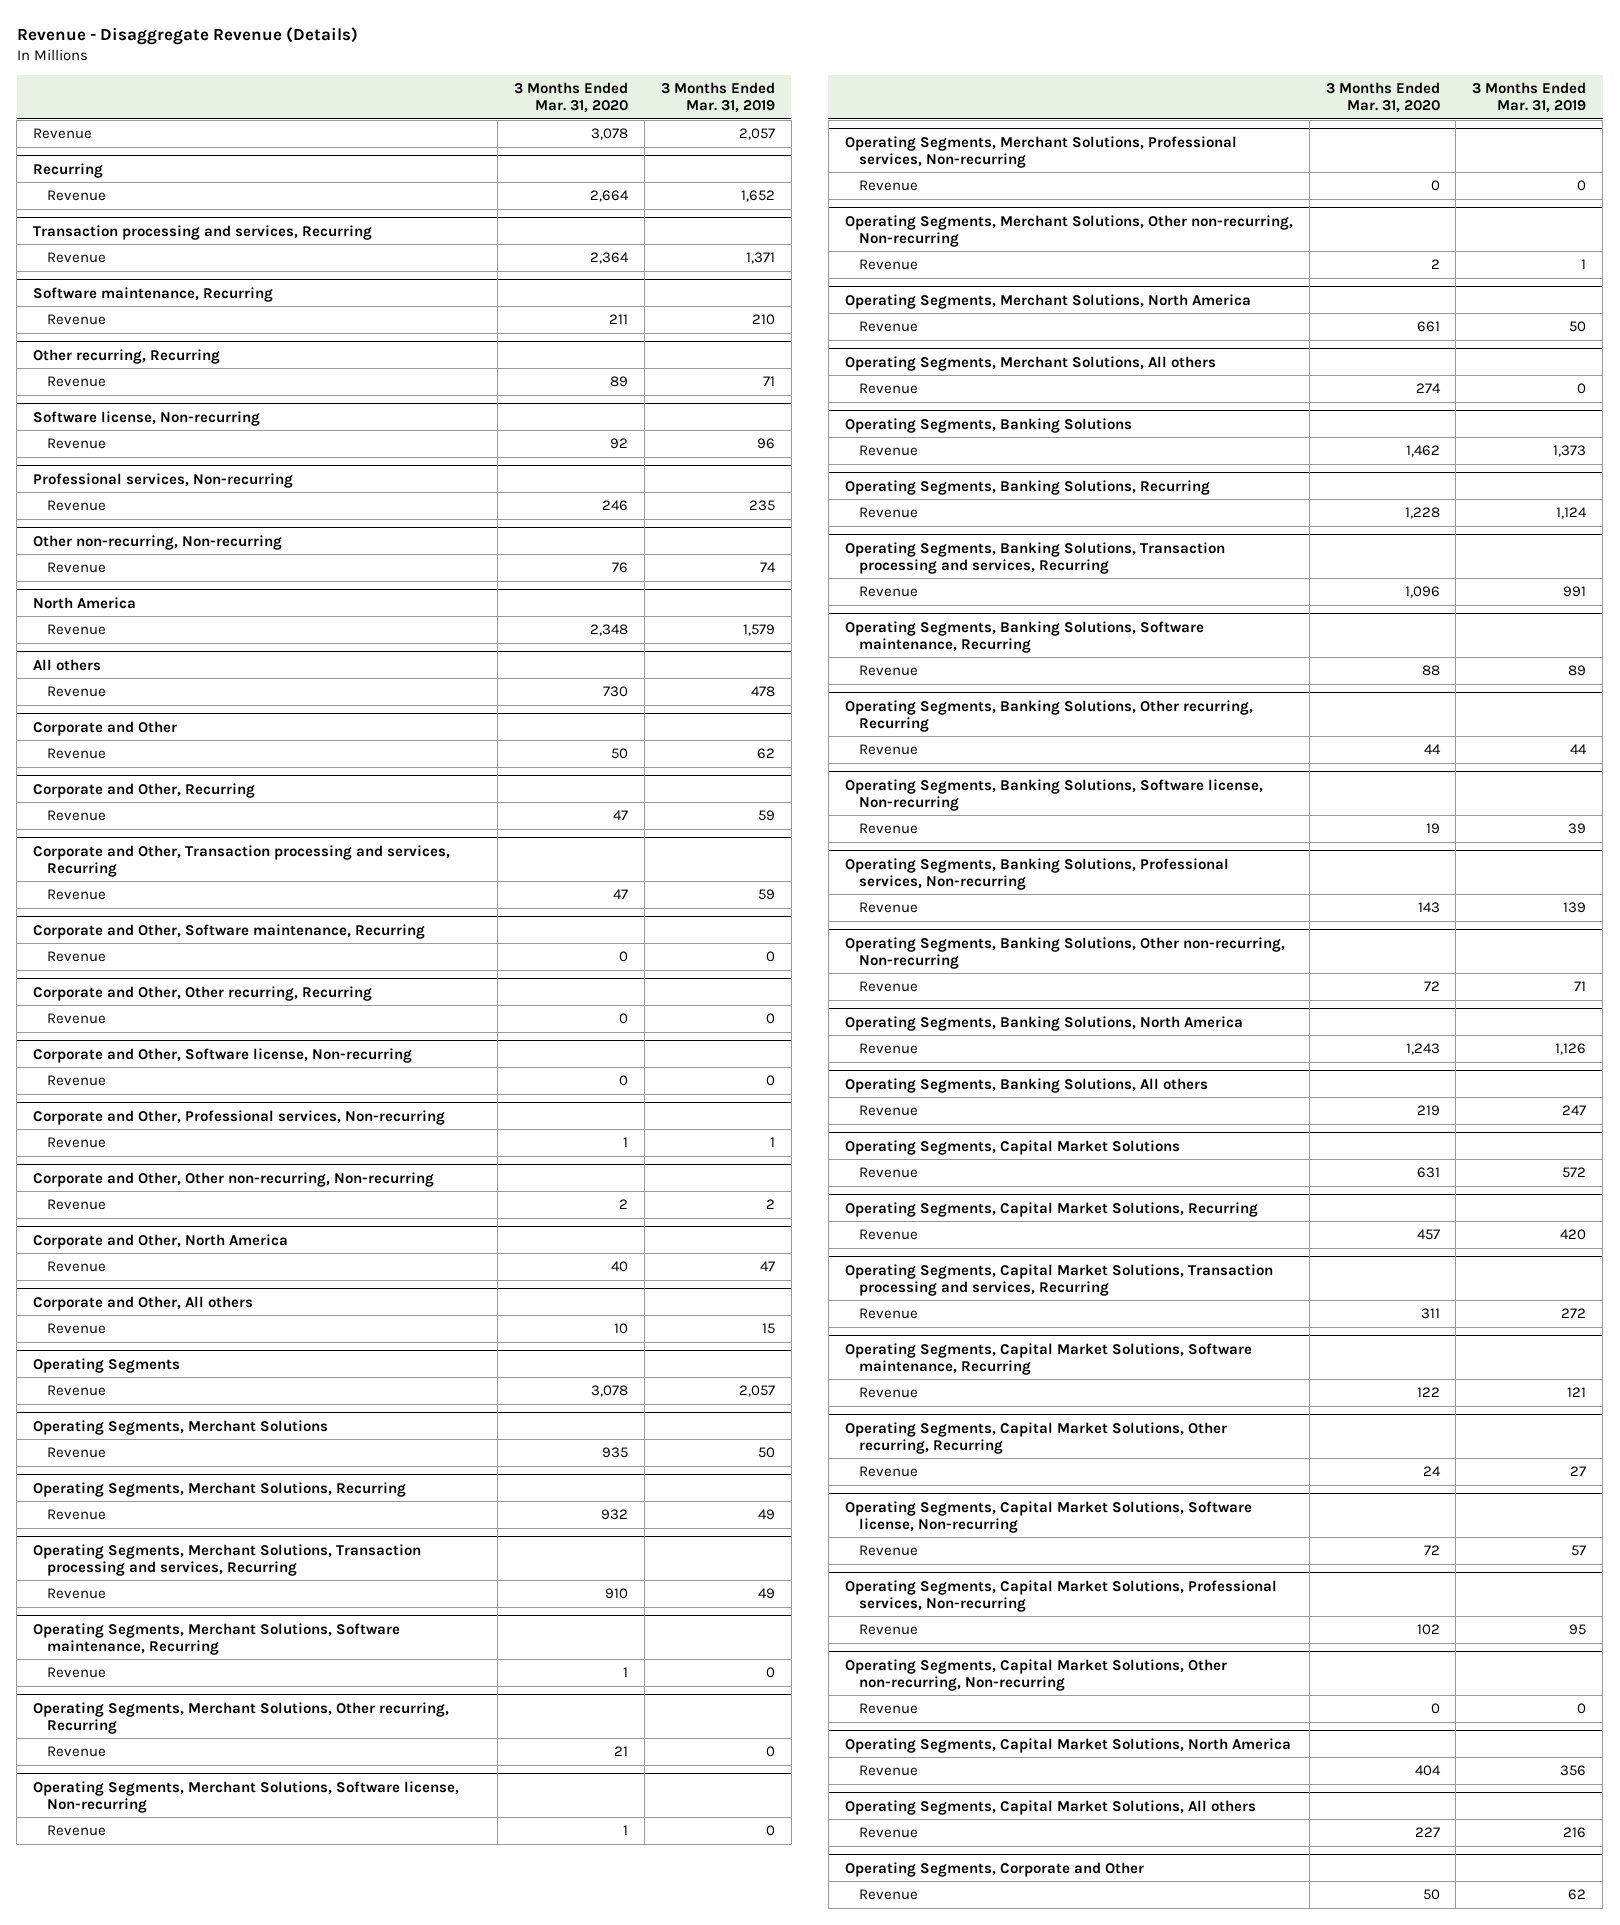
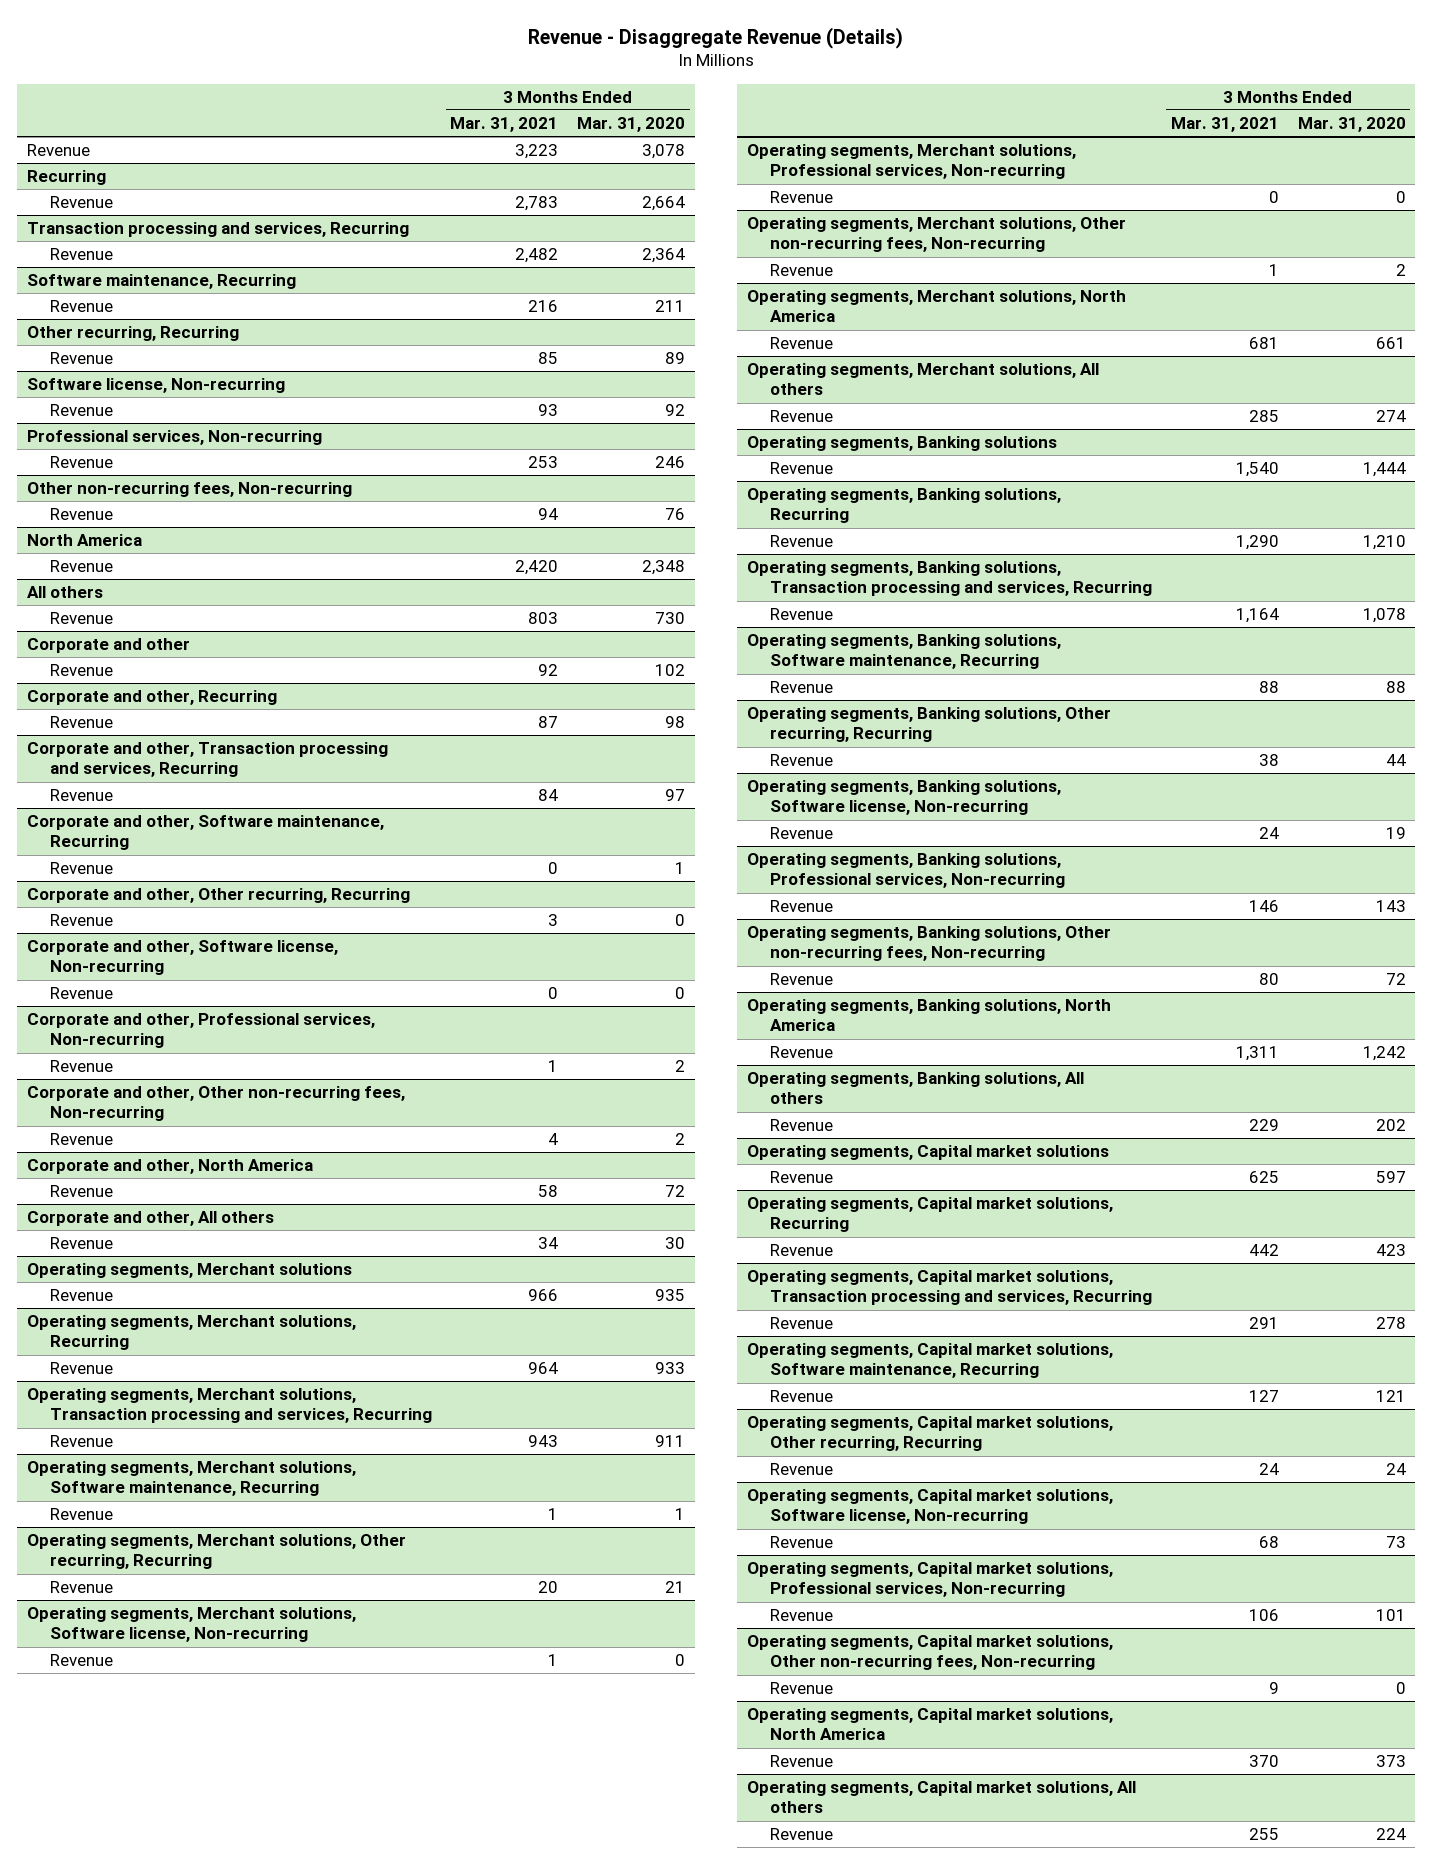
- | 3 Months Ended Mar. 31, 2020 | 3 Months Ended Mar. 31, 2019
+ | 3 Months Ended Mar. 31, 2021 | 3 Months Ended Mar. 31, 2020
- Other non-recurring, Non-recurring
+ Other non-recurring fees, Non-recurring
- Corporate and Other
- Revenue | 50 | 62
- Corporate and Other, Recurring
- Revenue | 47 | 59
- Corporate and Other, Transaction processing and services, Recurring
- Revenue | 47 | 59
- Corporate and Other, Software maintenance, Recurring
- Revenue | 0 | 0
- Corporate and Other, Other recurring, Recurring
+ Corporate and other
+ Revenue | 92 | 102
+ Corporate and other, Recurring
+ Revenue | 87 | 98
+ Corporate and other, Transaction processing and services, Recurring
+ Revenue | 84 | 97
+ Corporate and other, Software maintenance, Recurring
+ Revenue | 0 | 1
+ Corporate and other, Other recurring, Recurring
- Corporate and Other, Software license, Non-recurring
+ Corporate and other, Software license, Non-recurring
- Corporate and Other, Professional services, Non-recurring
- Revenue | 1 | 1
- Corporate and Other, Other non-recurring, Non-recurring
+ Corporate and other, Professional services, Non-recurring
- Corporate and Other, North America
- Revenue | 40 | 47
- Corporate and Other, All others
- Revenue | 10 | 15
- Operating Segments
- Revenue | 3,078 | 2,057
- Operating Segments, Merchant Solutions
+ Corporate and other, Other non-recurring fees, Non-recurring
+ Revenue | 4 | 2
+ Corporate and other, North America
+ Revenue | 58 | 72
+ Corporate and other, All others
+ Revenue | 34 | 30
+ Operating segments, Merchant solutions
- Operating Segments, Merchant Solutions, Recurring
- Revenue | 932 | 49
- Operating Segments, Merchant Solutions, Transaction processing and services, Recurring
- Revenue | 910 | 49
- Operating Segments, Merchant Solutions, Software maintenance, Recurring
+ Operating segments, Merchant solutions, Recurring
+ Revenue | 964 | 933
+ Operating segments, Merchant solutions, Transaction processing and services, Recurring
+ Revenue | 943 | 911
+ Operating segments, Merchant solutions, Software maintenance, Recurring
- Operating Segments, Merchant Solutions, Other recurring, Recurring
+ Operating segments, Merchant solutions, Other recurring, Recurring
- Operating Segments, Merchant Solutions, Software license, Non-recurring
- Revenue | 1 | 0
- Operating Segments, Merchant Solutions, Professional services, Non-recurring
+ Operating segments, Merchant solutions, Software license, Non-recurring
- Operating Segments, Merchant Solutions, Other non-recurring, Non-recurring
+ Operating segments, Merchant solutions, Professional services, Non-recurring
+ Revenue | 0 | 0
+ Operating segments, Merchant solutions, Other non-recurring fees, Non-recurring
- Operating Segments, Merchant Solutions, North America
+ Operating segments, Merchant solutions, North America
- Operating Segments, Merchant Solutions, All others
+ Operating segments, Merchant solutions, All others
- Operating Segments, Banking Solutions
- Revenue | 1,462 | 1,373
- Operating Segments, Banking Solutions, Recurring
- Revenue | 1,228 | 1,124
- Operating Segments, Banking Solutions, Transaction processing and services, Recurring
- Revenue | 1,096 | 991
- Operating Segments, Banking Solutions, Software maintenance, Recurring
+ Operating segments, Banking solutions
+ Revenue | 1,540 | 1,444
+ Operating segments, Banking solutions, Recurring
+ Revenue | 1,290 | 1,210
+ Operating segments, Banking solutions, Transaction processing and services, Recurring
+ Revenue | 1,164 | 1,078
+ Operating segments, Banking solutions, Software maintenance, Recurring
- Operating Segments, Banking Solutions, Other recurring, Recurring
+ Operating segments, Banking solutions, Other recurring, Recurring
- Operating Segments, Banking Solutions, Software license, Non-recurring
+ Operating segments, Banking solutions, Software license, Non-recurring
- Operating Segments, Banking Solutions, Professional services, Non-recurring
+ Operating segments, Banking solutions, Professional services, Non-recurring
- Operating Segments, Banking Solutions, Other non-recurring, Non-recurring
+ Operating segments, Banking solutions, Other non-recurring fees, Non-recurring
- Operating Segments, Banking Solutions, North America
- Revenue | 1,243 | 1,126
- Operating Segments, Banking Solutions, All others
- Revenue | 219 | 247
- Operating Segments, Capital Market Solutions
- Revenue | 631 | 572
- Operating Segments, Capital Market Solutions, Recurring
- Revenue | 457 | 420
- Operating Segments, Capital Market Solutions, Transaction processing and services, Recurring
- Revenue | 311 | 272
- Operating Segments, Capital Market Solutions, Software maintenance, Recurring
- Revenue | 122 | 121
- Operating Segments, Capital Market Solutions, Other recurring, Recurring
+ Operating segments, Banking solutions, North America
+ Revenue | 1,311 | 1,242
+ Operating segments, Banking solutions, All others
+ Revenue | 229 | 202
+ Operating segments, Capital market solutions
+ Revenue | 625 | 597
+ Operating segments, Capital market solutions, Recurring
+ Revenue | 442 | 423
+ Operating segments, Capital market solutions, Transaction processing and services, Recurring
+ Revenue | 291 | 278
+ Operating segments, Capital market solutions, Software maintenance, Recurring
+ Revenue | 127 | 121
+ Operating segments, Capital market solutions, Other recurring, Recurring
- Operating Segments, Capital Market Solutions, Software license, Non-recurring
- Revenue | 72 | 57
- Operating Segments, Capital Market Solutions, Professional services, Non-recurring
- Revenue | 102 | 95
- Operating Segments, Capital Market Solutions, Other non-recurring, Non-recurring
+ Operating segments, Capital market solutions, Software license, Non-recurring
+ Revenue | 68 | 73
+ Operating segments, Capital market solutions, Professional services, Non-recurring
+ Revenue | 106 | 101
+ Operating segments, Capital market solutions, Other non-recurring fees, Non-recurring
- Operating Segments, Capital Market Solutions, North America
- Revenue | 404 | 356
- Operating Segments, Capital Market Solutions, All others
- Revenue | 227 | 216
- Operating Segments, Corporate and Other
- Revenue | 50 | 62
+ Operating segments, Capital market solutions, North America
+ Revenue | 370 | 373
+ Operating segments, Capital market solutions, All others
+ Revenue | 255 | 224

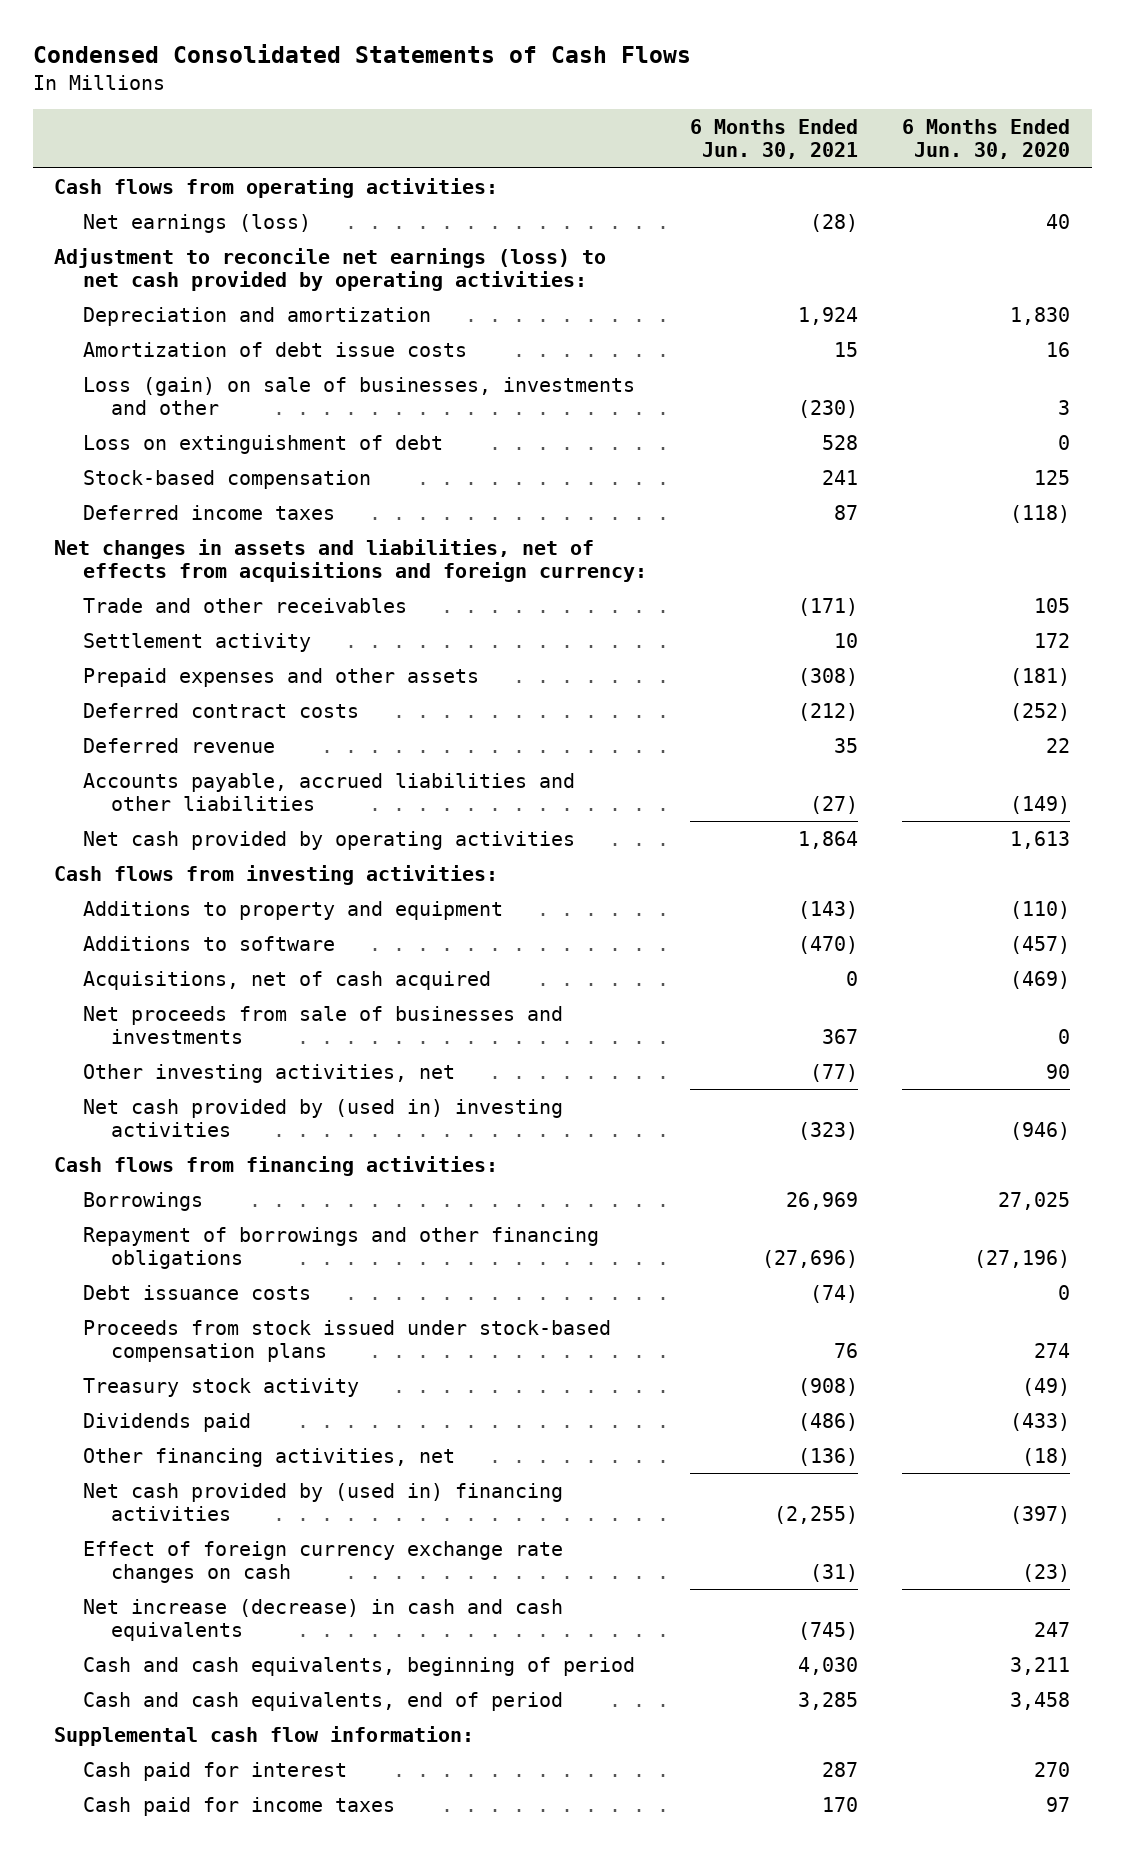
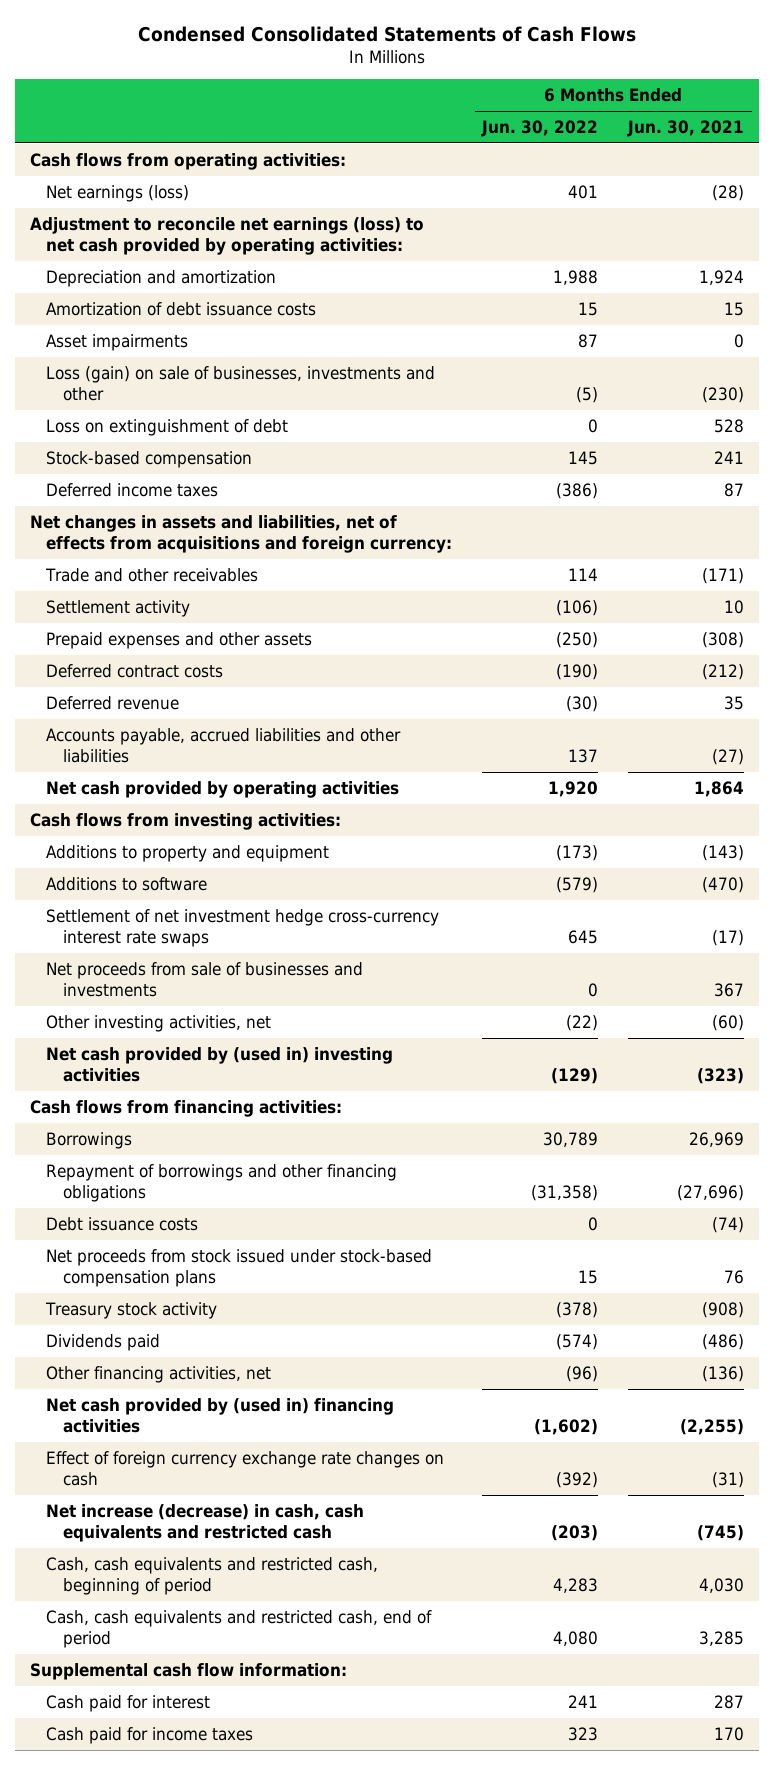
- | 6 Months Ended Jun. 30, 2021 | 6 Months Ended Jun. 30, 2020
+ | 6 Months Ended Jun. 30, 2022 | 6 Months Ended Jun. 30, 2021
- Amortization of debt issue costs | 15 | 16
+ Amortization of debt issuance costs | 15 | 15
+ Asset impairments | 87 | 0
- Acquisitions, net of cash acquired | 0 | (469)
+ Settlement of net investment hedge cross-currency interest rate swaps | 645 | (17)
- Other investing activities, net | (77) | 90
+ Other investing activities, net | (22) | (60)
- Proceeds from stock issued under stock-based compensation plans | 76 | 274
+ Net proceeds from stock issued under stock-based compensation plans | 15 | 76
- Net increase (decrease) in cash and cash equivalents | (745) | 247
- Cash and cash equivalents, beginning of period | 4,030 | 3,211
- Cash and cash equivalents, end of period | 3,285 | 3,458
+ Net increase (decrease) in cash, cash equivalents and restricted cash | (203) | (745)
+ Cash, cash equivalents and restricted cash, beginning of period | 4,283 | 4,030
+ Cash, cash equivalents and restricted cash, end of period | 4,080 | 3,285

